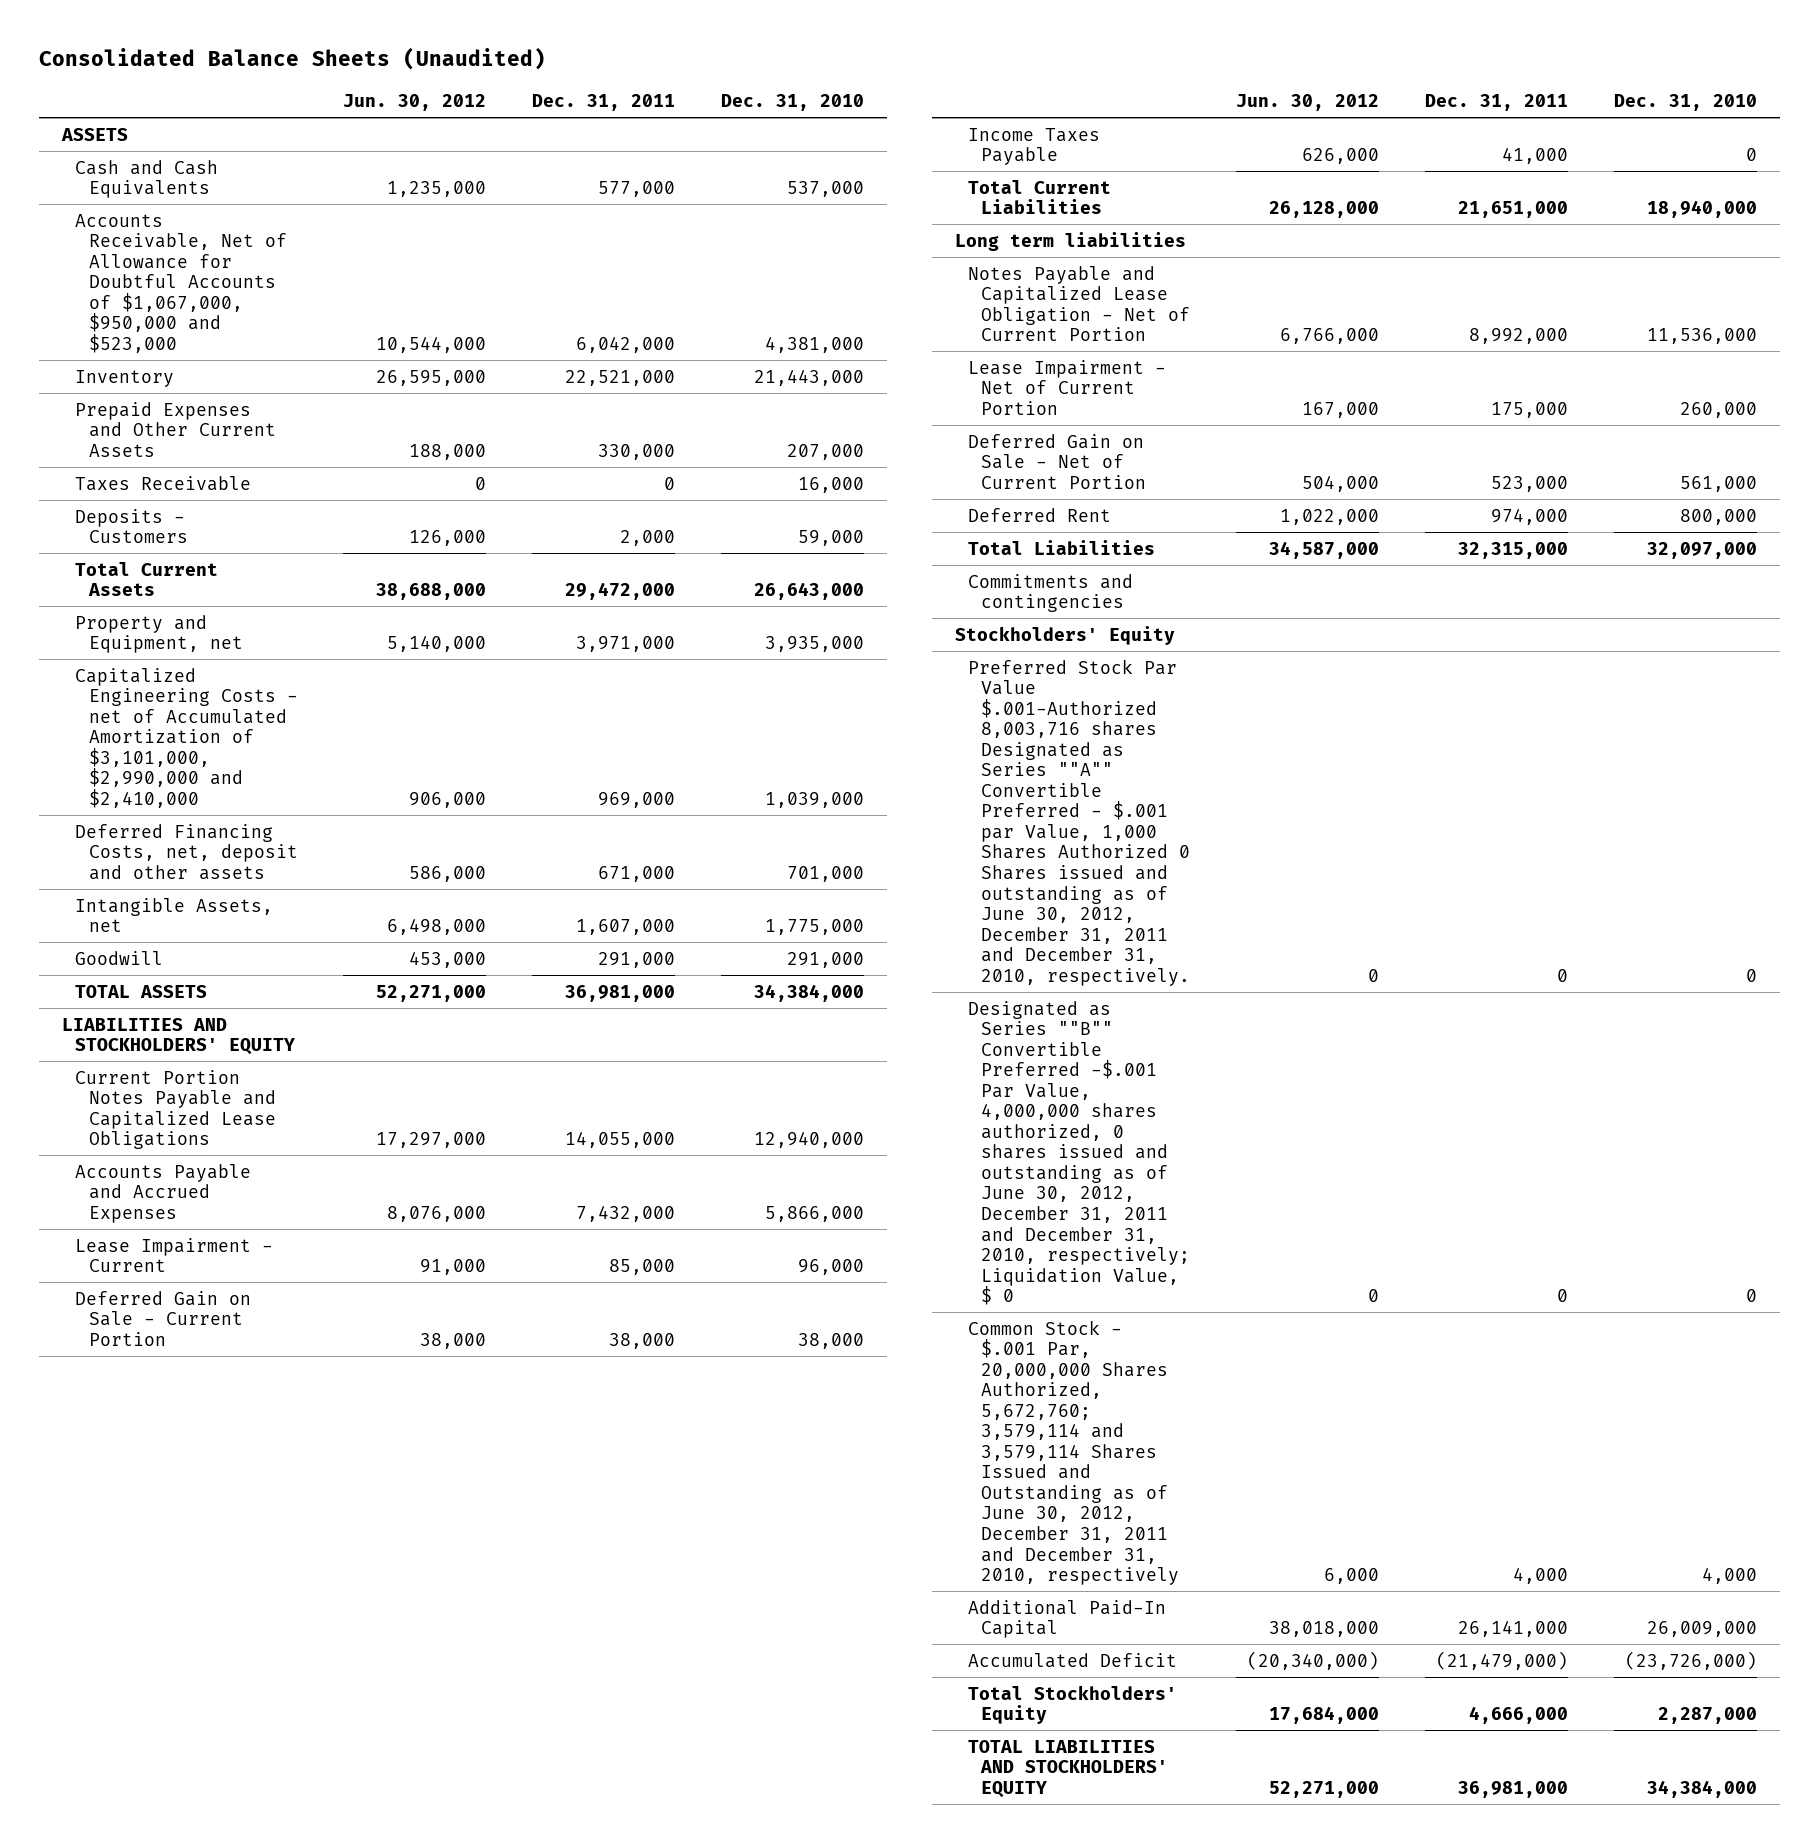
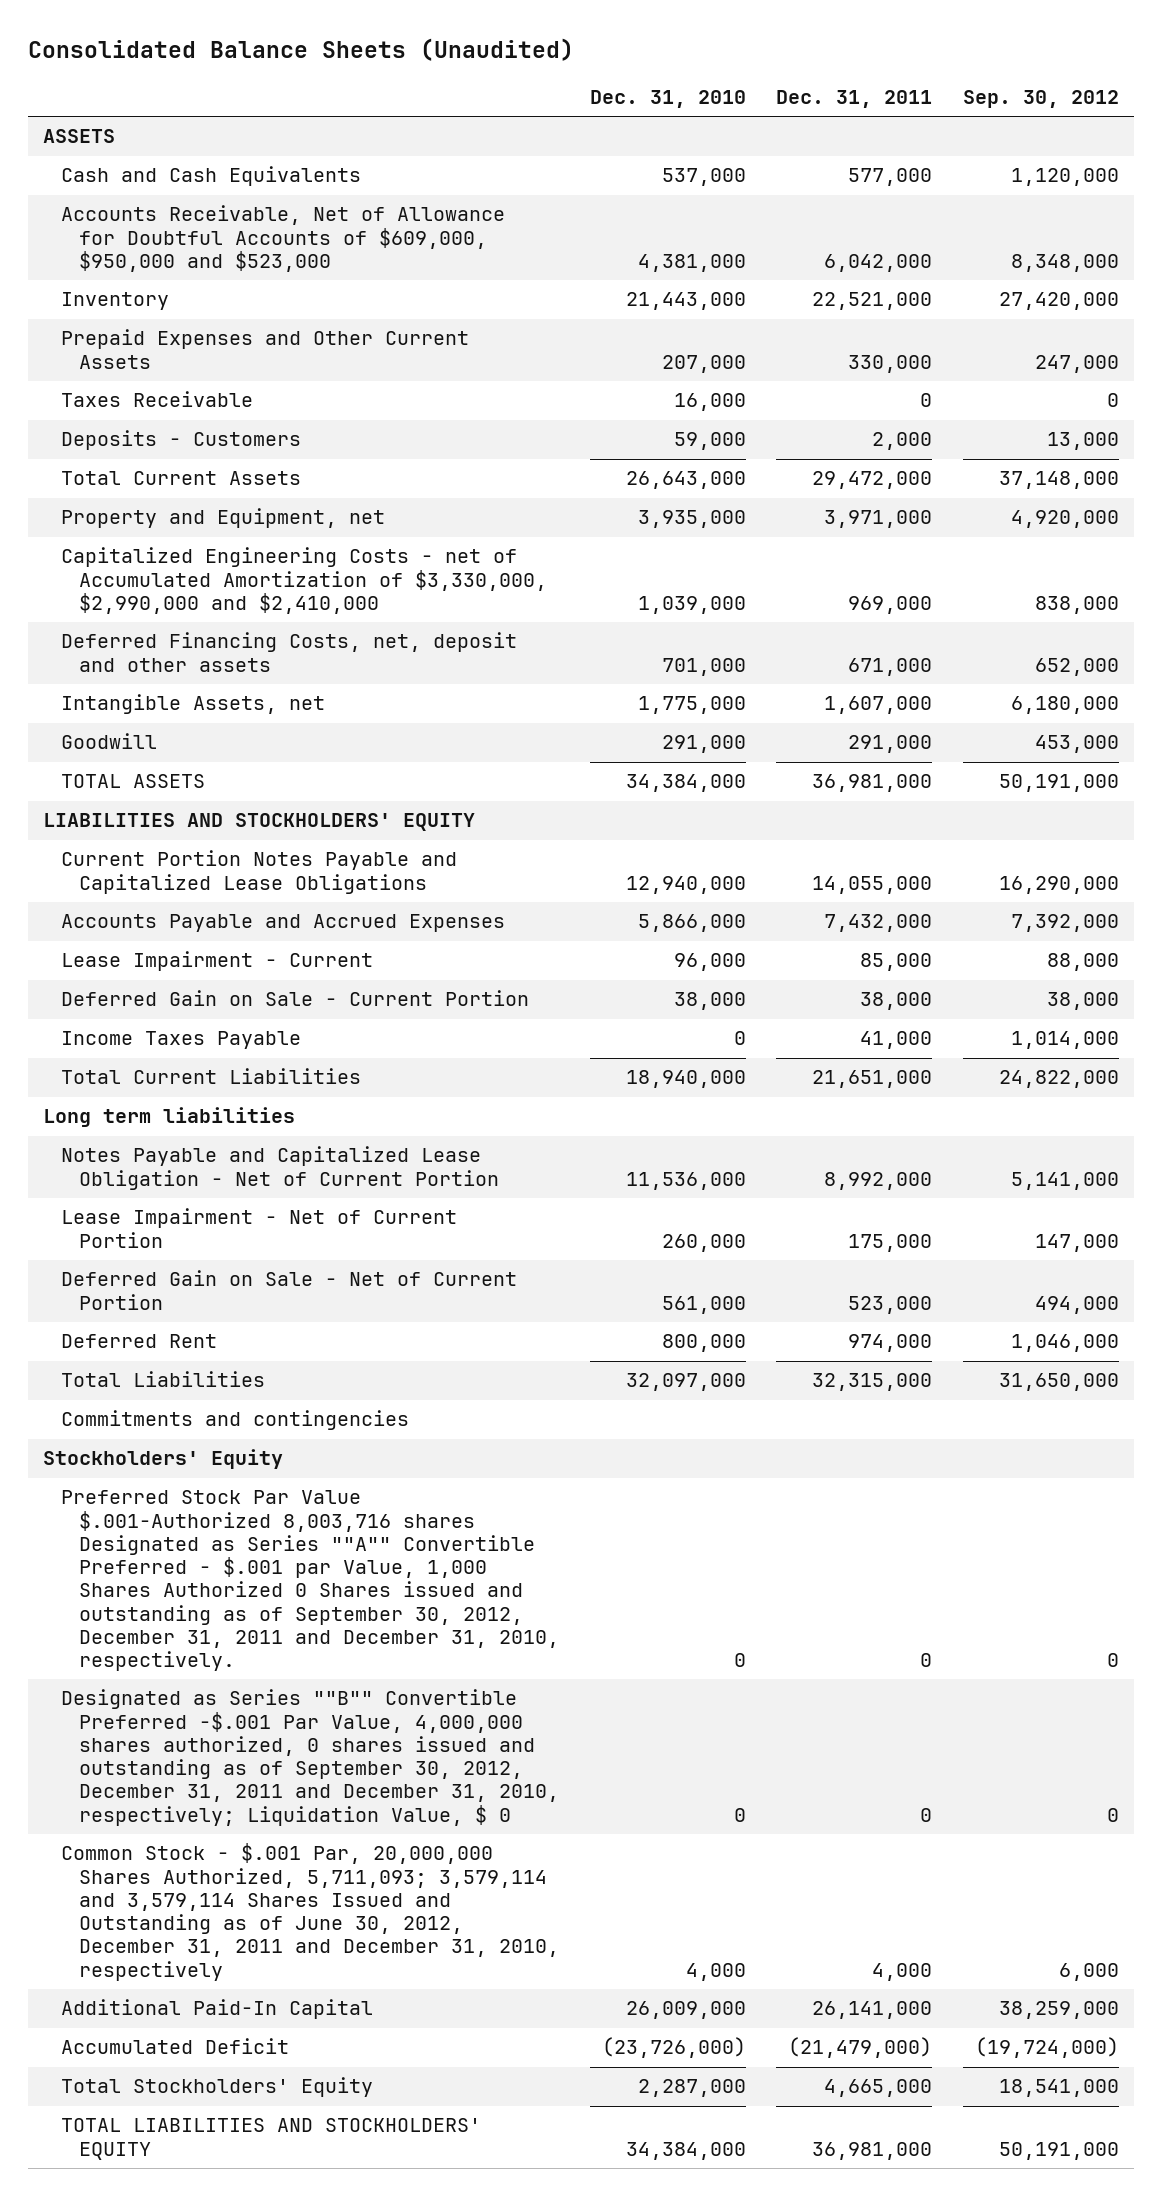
- | Jun. 30, 2012 | Dec. 31, 2011 | Dec. 31, 2010
+ | Dec. 31, 2010 | Dec. 31, 2011 | Sep. 30, 2012
- Accounts Receivable, Net of Allowance for Doubtful Accounts of $1,067,000, $950,000 and $523,000 | 10,544,000 | 6,042,000 | 4,381,000
+ Accounts Receivable, Net of Allowance for Doubtful Accounts of $609,000, $950,000 and $523,000 | 4,381,000 | 6,042,000 | 8,348,000
- Capitalized Engineering Costs - net of Accumulated Amortization of $3,101,000, $2,990,000 and $2,410,000 | 906,000 | 969,000 | 1,039,000
+ Capitalized Engineering Costs - net of Accumulated Amortization of $3,330,000, $2,990,000 and $2,410,000 | 1,039,000 | 969,000 | 838,000
- Preferred Stock Par Value $.001-Authorized 8,003,716 shares Designated as Series ""A"" Convertible Preferred - $.001 par Value, 1,000 Shares Authorized 0 Shares issued and outstanding as of June 30, 2012, December 31, 2011 and December 31, 2010, respectively. | 0 | 0 | 0
- Designated as Series ""B"" Convertible Preferred -$.001 Par Value, 4,000,000 shares authorized, 0 shares issued and outstanding as of June 30, 2012, December 31, 2011 and December 31, 2010, respectively; Liquidation Value, $ 0 | 0 | 0 | 0
- Common Stock - $.001 Par, 20,000,000 Shares Authorized, 5,672,760; 3,579,114 and 3,579,114 Shares Issued and Outstanding as of June 30, 2012, December 31, 2011 and December 31, 2010, respectively | 6,000 | 4,000 | 4,000
+ Preferred Stock Par Value $.001-Authorized 8,003,716 shares Designated as Series ""A"" Convertible Preferred - $.001 par Value, 1,000 Shares Authorized 0 Shares issued and outstanding as of September 30, 2012, December 31, 2011 and December 31, 2010, respectively. | 0 | 0 | 0
+ Designated as Series ""B"" Convertible Preferred -$.001 Par Value, 4,000,000 shares authorized, 0 shares issued and outstanding as of September 30, 2012, December 31, 2011 and December 31, 2010, respectively; Liquidation Value, $ 0 | 0 | 0 | 0
+ Common Stock - $.001 Par, 20,000,000 Shares Authorized, 5,711,093; 3,579,114 and 3,579,114 Shares Issued and Outstanding as of June 30, 2012, December 31, 2011 and December 31, 2010, respectively | 4,000 | 4,000 | 6,000
- Total Stockholders' Equity | 17,684,000 | 4,666,000 | 2,287,000
+ Total Stockholders' Equity | 2,287,000 | 4,665,000 | 18,541,000

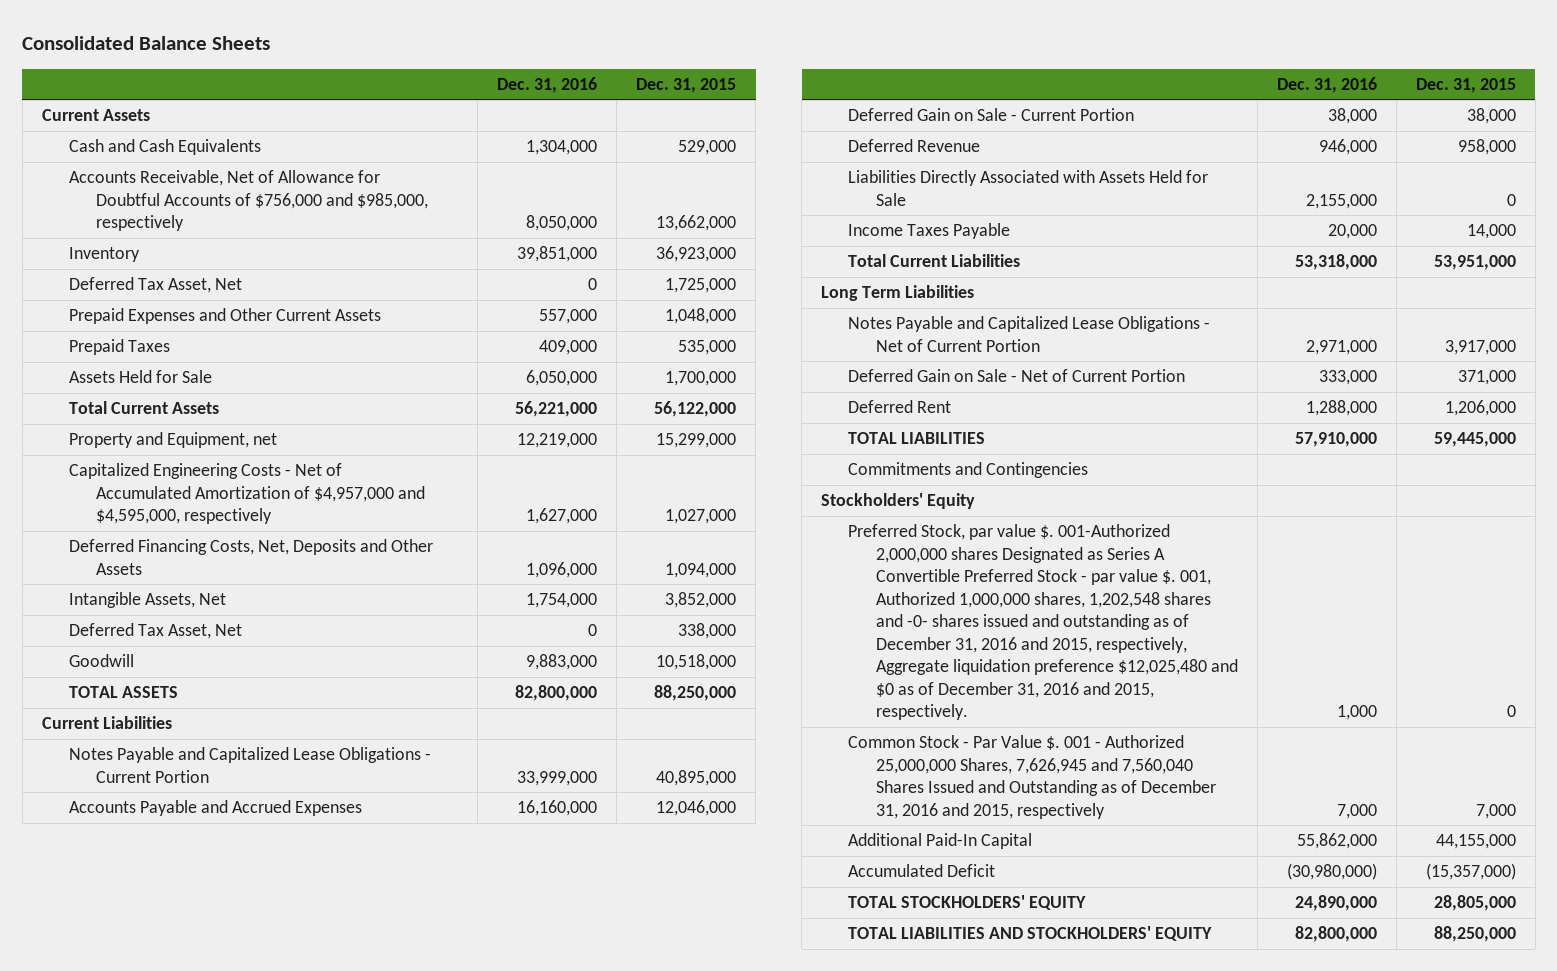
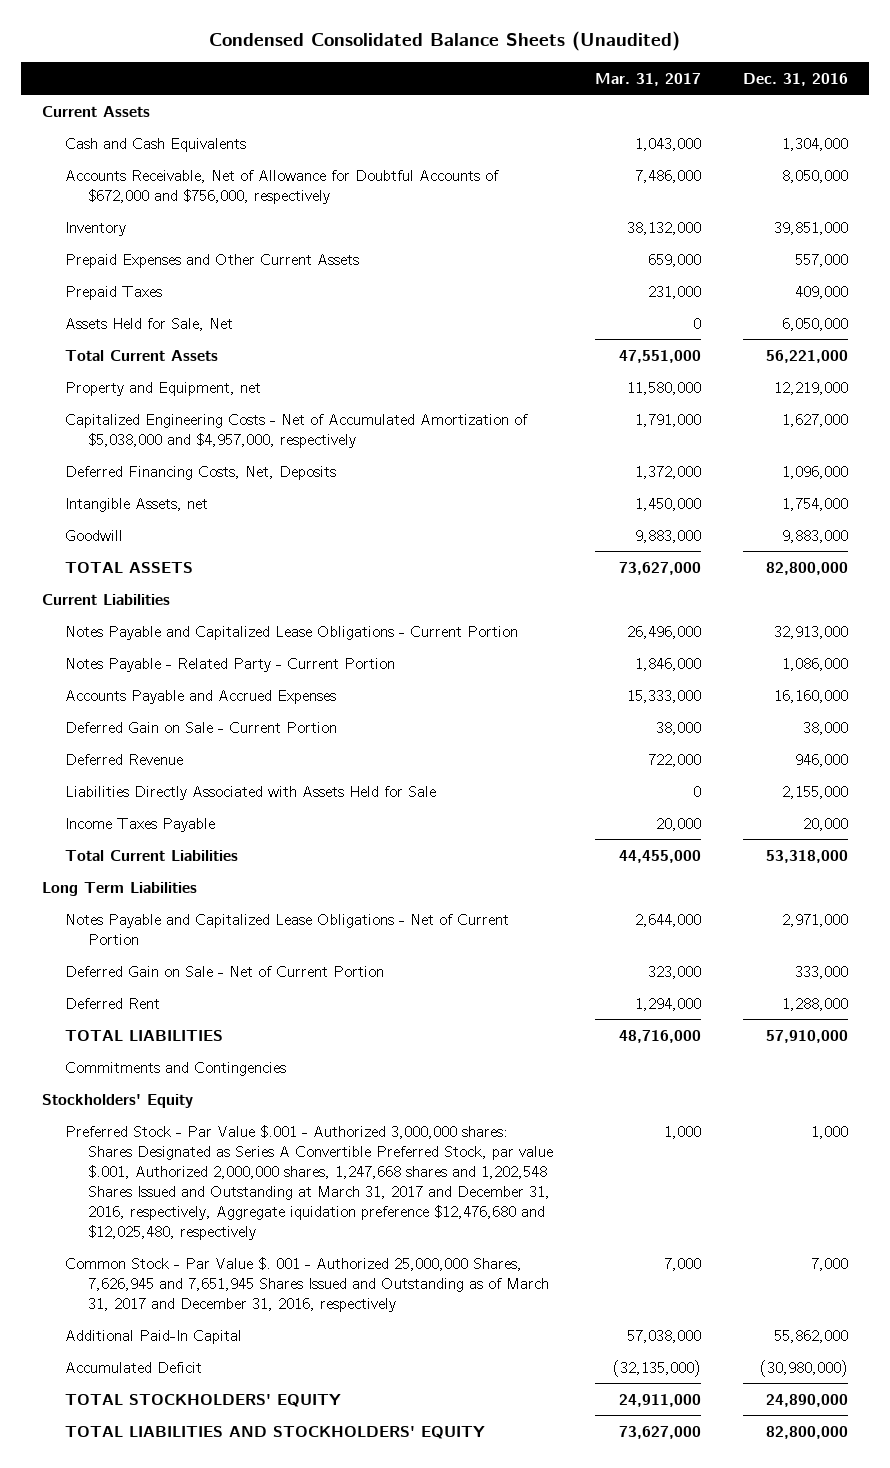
- Consolidated Balance Sheets
+ Condensed Consolidated Balance Sheets (Unaudited)
- | Dec. 31, 2016 | Dec. 31, 2015
+ | Mar. 31, 2017 | Dec. 31, 2016
- Accounts Receivable, Net of Allowance for Doubtful Accounts of $756,000 and $985,000, respectively | 8,050,000 | 13,662,000
+ Accounts Receivable, Net of Allowance for Doubtful Accounts of $672,000 and $756,000, respectively | 7,486,000 | 8,050,000
- Deferred Tax Asset, Net | 0 | 1,725,000
- Assets Held for Sale | 6,050,000 | 1,700,000
+ Assets Held for Sale, Net | 0 | 6,050,000
- Capitalized Engineering Costs - Net of Accumulated Amortization of $4,957,000 and $4,595,000, respectively | 1,627,000 | 1,027,000
- Deferred Financing Costs, Net, Deposits and Other Assets | 1,096,000 | 1,094,000
- Intangible Assets, Net | 1,754,000 | 3,852,000
- Deferred Tax Asset, Net | 0 | 338,000
+ Capitalized Engineering Costs - Net of Accumulated Amortization of $5,038,000 and $4,957,000, respectively | 1,791,000 | 1,627,000
+ Deferred Financing Costs, Net, Deposits | 1,372,000 | 1,096,000
+ Intangible Assets, net | 1,450,000 | 1,754,000
- Notes Payable and Capitalized Lease Obligations - Current Portion | 33,999,000 | 40,895,000
+ Notes Payable and Capitalized Lease Obligations - Current Portion | 26,496,000 | 32,913,000
+ Notes Payable - Related Party - Current Portion | 1,846,000 | 1,086,000
- Preferred Stock, par value $. 001-Authorized 2,000,000 shares Designated as Series A Convertible Preferred Stock - par value $. 001, Authorized 1,000,000 shares, 1,202,548 shares and -0- shares issued and outstanding as of December 31, 2016 and 2015, respectively, Aggregate liquidation preference $12,025,480 and $0 as of December 31, 2016 and 2015, respectively. | 1,000 | 0
- Common Stock - Par Value $. 001 - Authorized 25,000,000 Shares, 7,626,945 and 7,560,040 Shares Issued and Outstanding as of December 31, 2016 and 2015, respectively | 7,000 | 7,000
+ Preferred Stock - Par Value $.001 - Authorized 3,000,000 shares: Shares Designated as Series A Convertible Preferred Stock, par value $.001, Authorized 2,000,000 shares, 1,247,668 shares and 1,202,548 Shares Issued and Outstanding at March 31, 2017 and December 31, 2016, respectively, Aggregate iquidation preference $12,476,680 and $12,025,480, respectively | 1,000 | 1,000
+ Common Stock - Par Value $. 001 - Authorized 25,000,000 Shares, 7,626,945 and 7,651,945 Shares Issued and Outstanding as of March 31, 2017 and December 31, 2016, respectively | 7,000 | 7,000

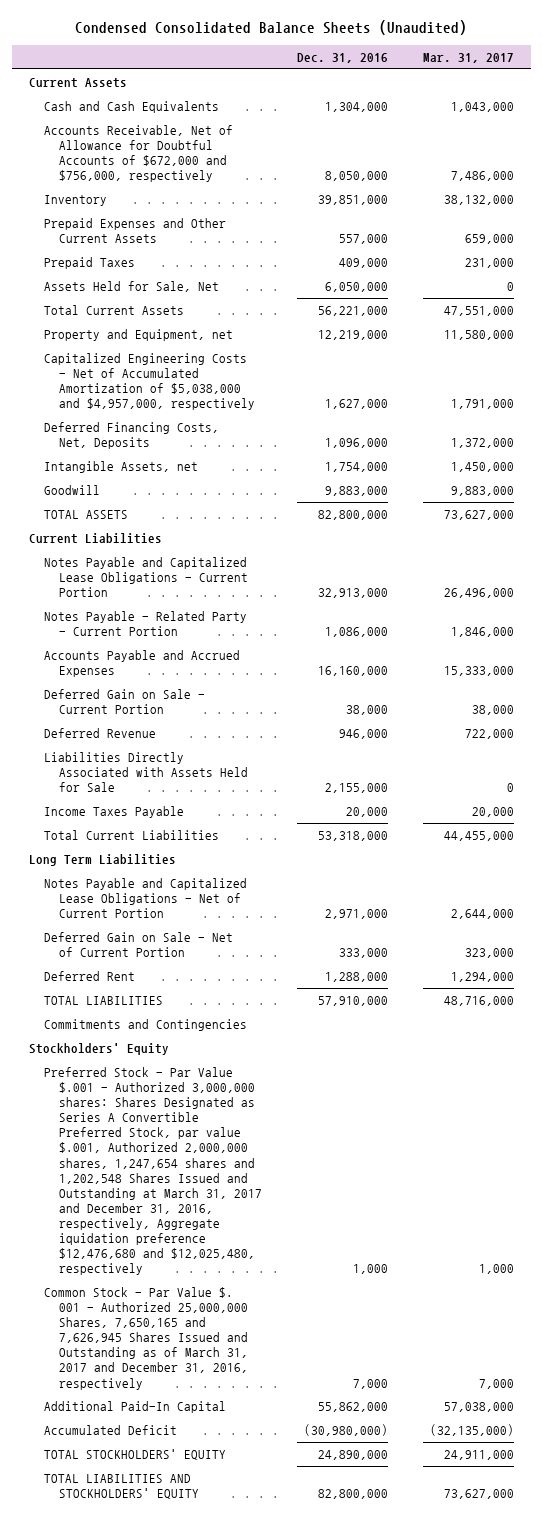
- | Mar. 31, 2017 | Dec. 31, 2016
+ | Dec. 31, 2016 | Mar. 31, 2017
- Preferred Stock - Par Value $.001 - Authorized 3,000,000 shares: Shares Designated as Series A Convertible Preferred Stock, par value $.001, Authorized 2,000,000 shares, 1,247,668 shares and 1,202,548 Shares Issued and Outstanding at March 31, 2017 and December 31, 2016, respectively, Aggregate iquidation preference $12,476,680 and $12,025,480, respectively | 1,000 | 1,000
- Common Stock - Par Value $. 001 - Authorized 25,000,000 Shares, 7,626,945 and 7,651,945 Shares Issued and Outstanding as of March 31, 2017 and December 31, 2016, respectively | 7,000 | 7,000
+ Preferred Stock - Par Value $.001 - Authorized 3,000,000 shares: Shares Designated as Series A Convertible Preferred Stock, par value $.001, Authorized 2,000,000 shares, 1,247,654 shares and 1,202,548 Shares Issued and Outstanding at March 31, 2017 and December 31, 2016, respectively, Aggregate iquidation preference $12,476,680 and $12,025,480, respectively | 1,000 | 1,000
+ Common Stock - Par Value $. 001 - Authorized 25,000,000 Shares, 7,650,165 and 7,626,945 Shares Issued and Outstanding as of March 31, 2017 and December 31, 2016, respectively | 7,000 | 7,000

